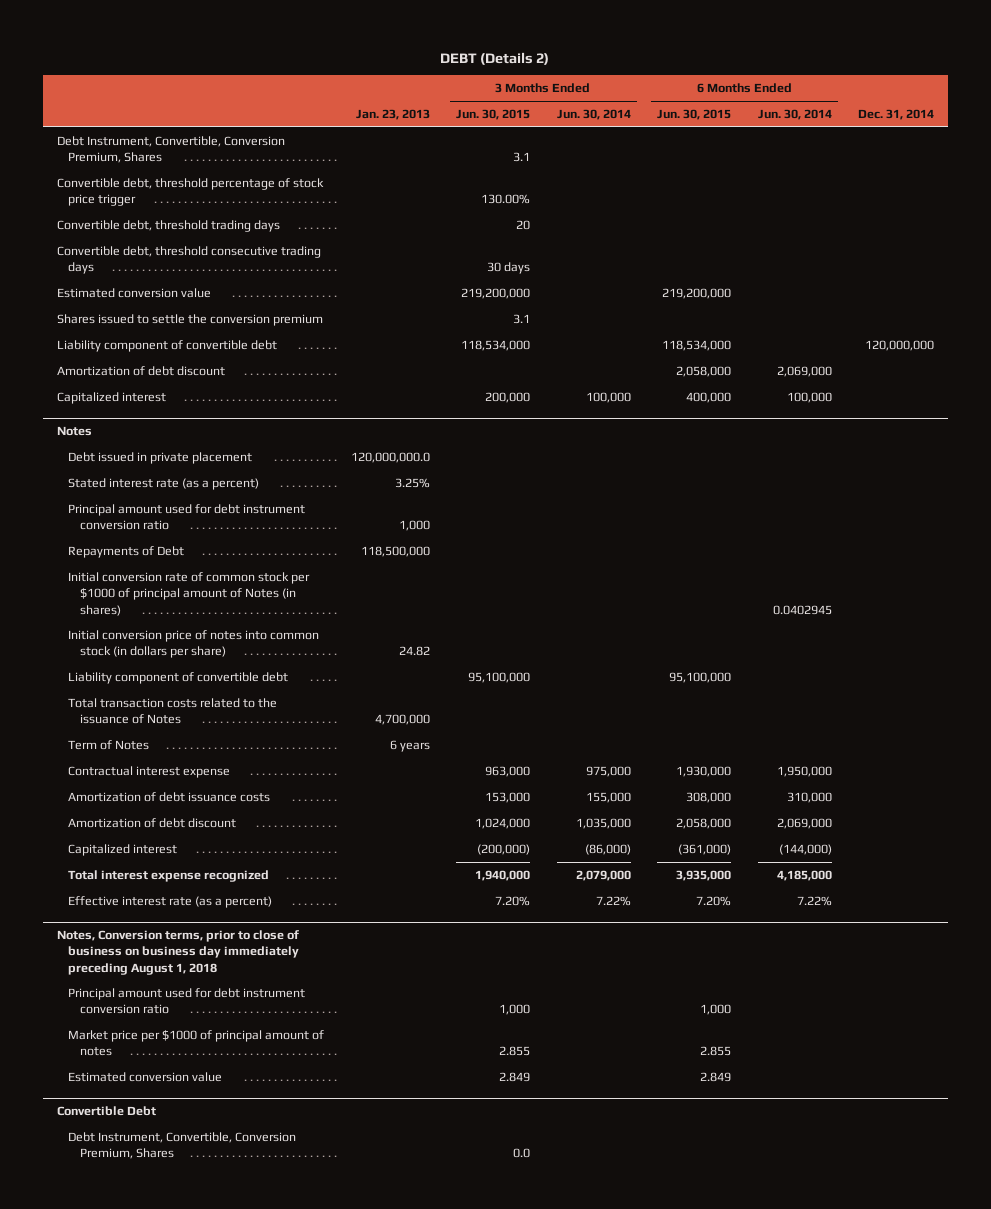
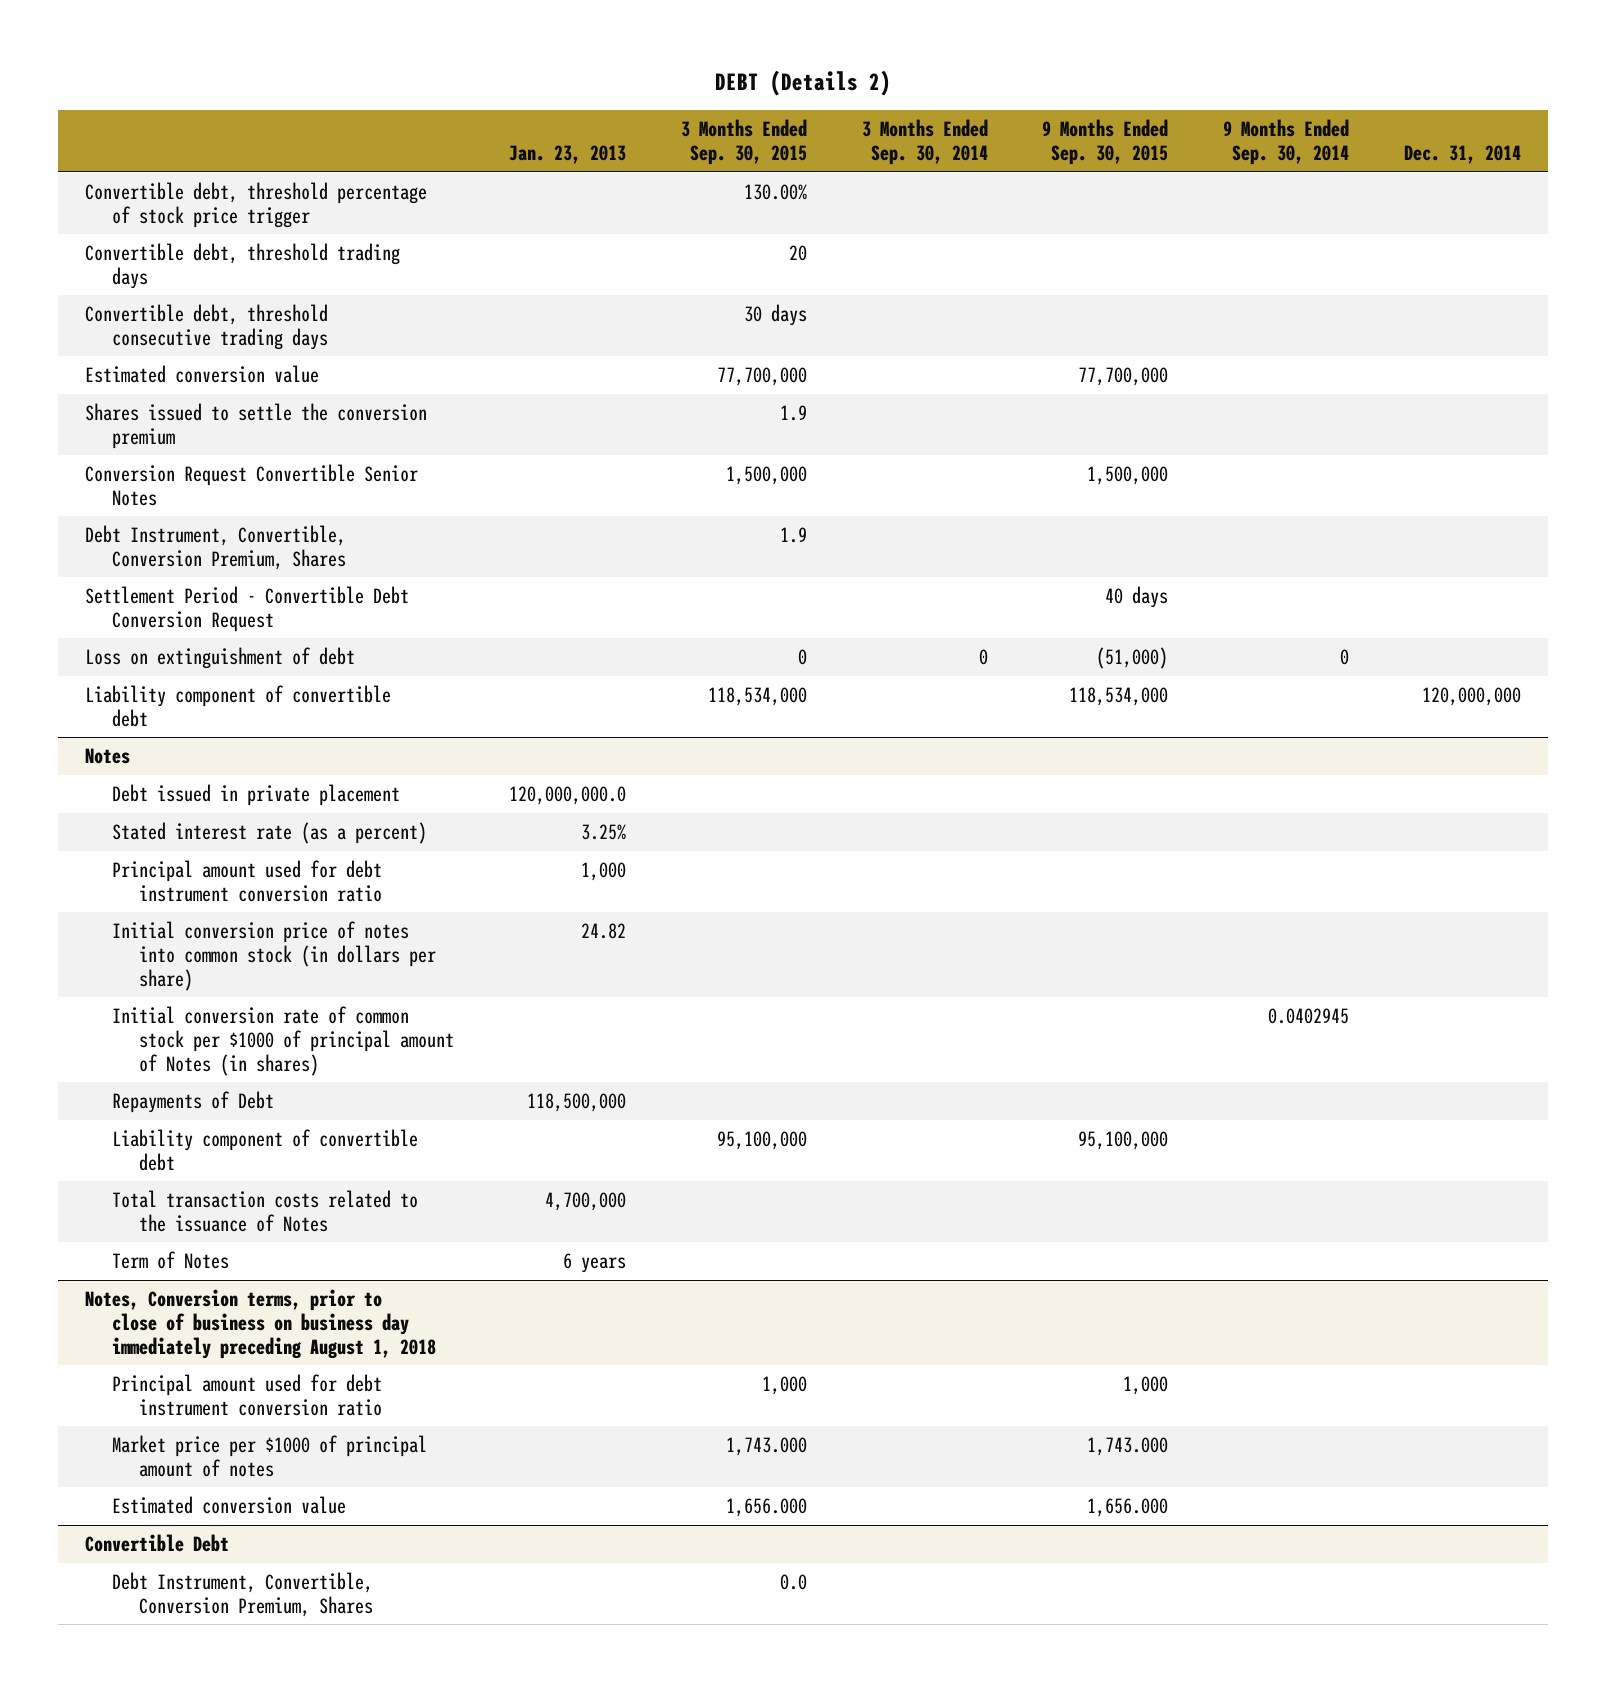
- | Jan. 23, 2013 | 3 Months Ended Jun. 30, 2015 | 3 Months Ended Jun. 30, 2014 | 6 Months Ended Jun. 30, 2015 | 6 Months Ended Jun. 30, 2014 | Dec. 31, 2014
+ | Jan. 23, 2013 | 3 Months Ended Sep. 30, 2015 | 3 Months Ended Sep. 30, 2014 | 9 Months Ended Sep. 30, 2015 | 9 Months Ended Sep. 30, 2014 | Dec. 31, 2014
+ Conversion Request Convertible Senior Notes | | 1,500,000 | | 1,500,000 | |
moved down: Debt Instrument, Convertible, Conversion Premium, Shares | | 1.9 | | | |
+ Settlement Period - Convertible Debt Conversion Request | | | | 40 days | |
+ Loss on extinguishment of debt | | 0 | 0 | (51,000) | 0 |
- Amortization of debt discount | | | | 2,058,000 | 2,069,000 |
- Capitalized interest | | 200,000 | 100,000 | 400,000 | 100,000 |
@ Notes
moved down: Initial conversion rate of common stock per $1000 of principal amount of Notes (in shares) | | | | | 0.0402945 |
moved down: Repayments of Debt | 118,500,000 | | | | |
- Contractual interest expense | | 963,000 | 975,000 | 1,930,000 | 1,950,000 |
- Amortization of debt issuance costs | | 153,000 | 155,000 | 308,000 | 310,000 |
- Amortization of debt discount | | 1,024,000 | 1,035,000 | 2,058,000 | 2,069,000 |
- Capitalized interest | | (200,000) | (86,000) | (361,000) | (144,000) |
- Total interest expense recognized | | 1,940,000 | 2,079,000 | 3,935,000 | 4,185,000 |
- Effective interest rate (as a percent) | | 7.20% | 7.22% | 7.20% | 7.22% |

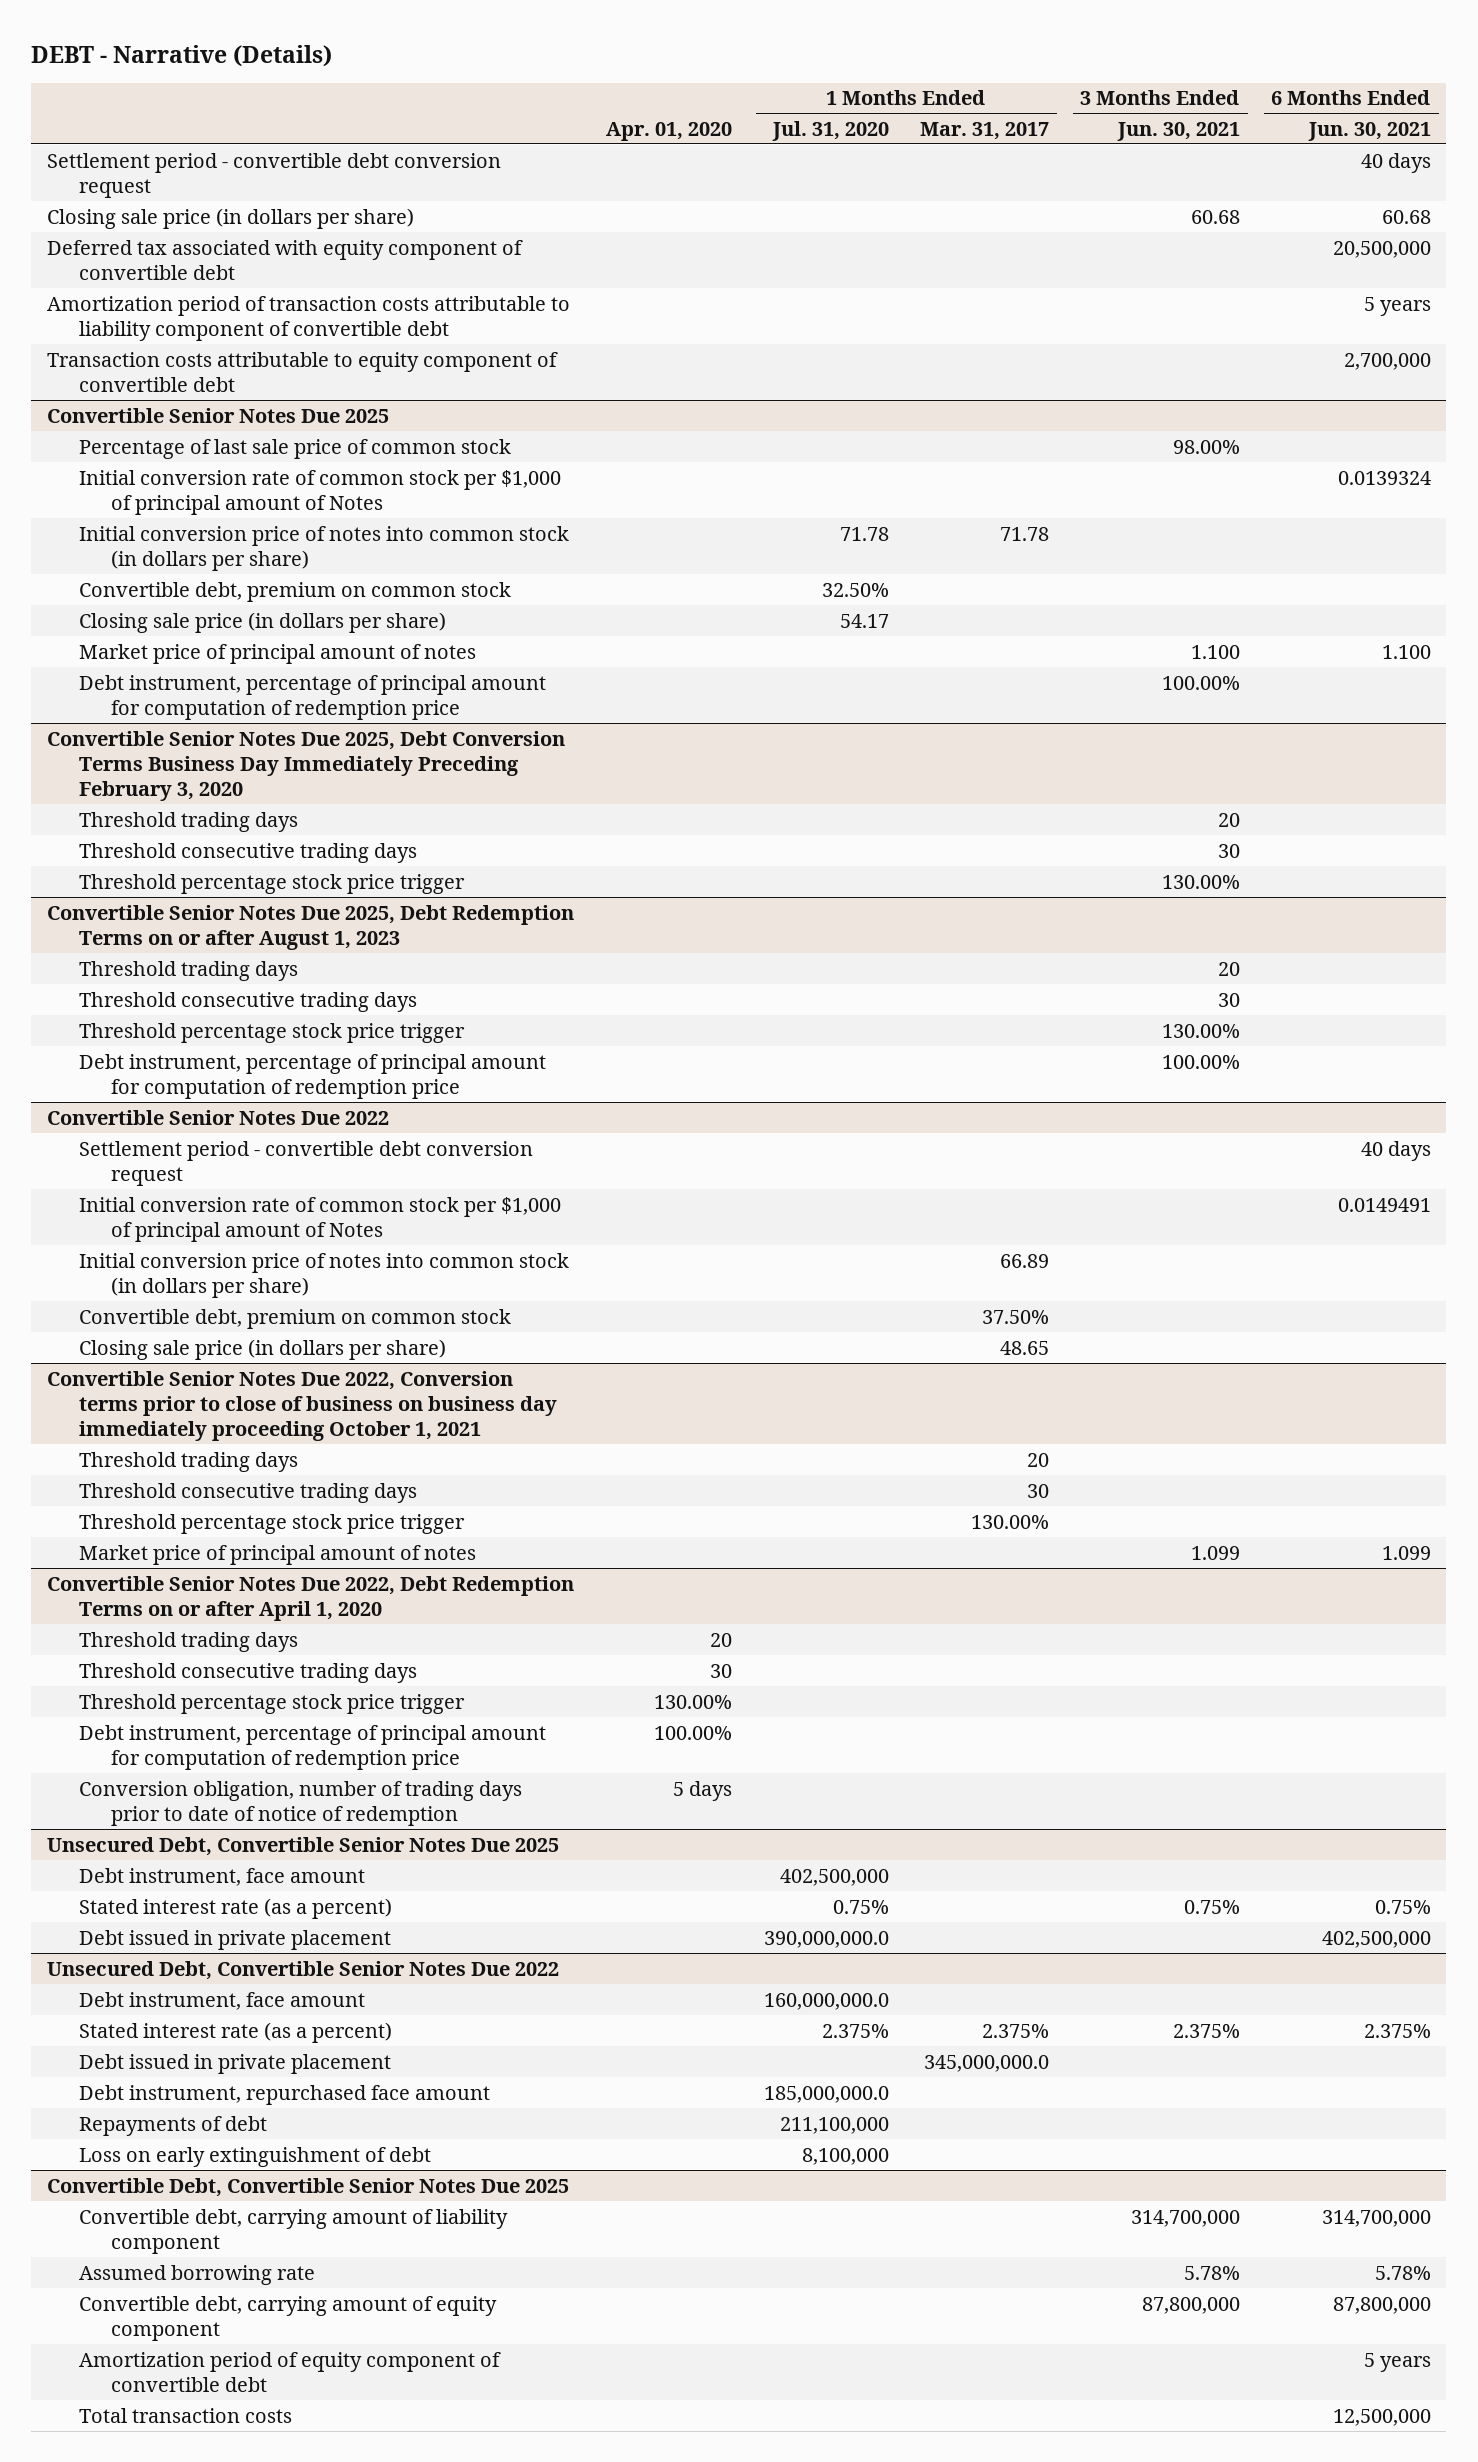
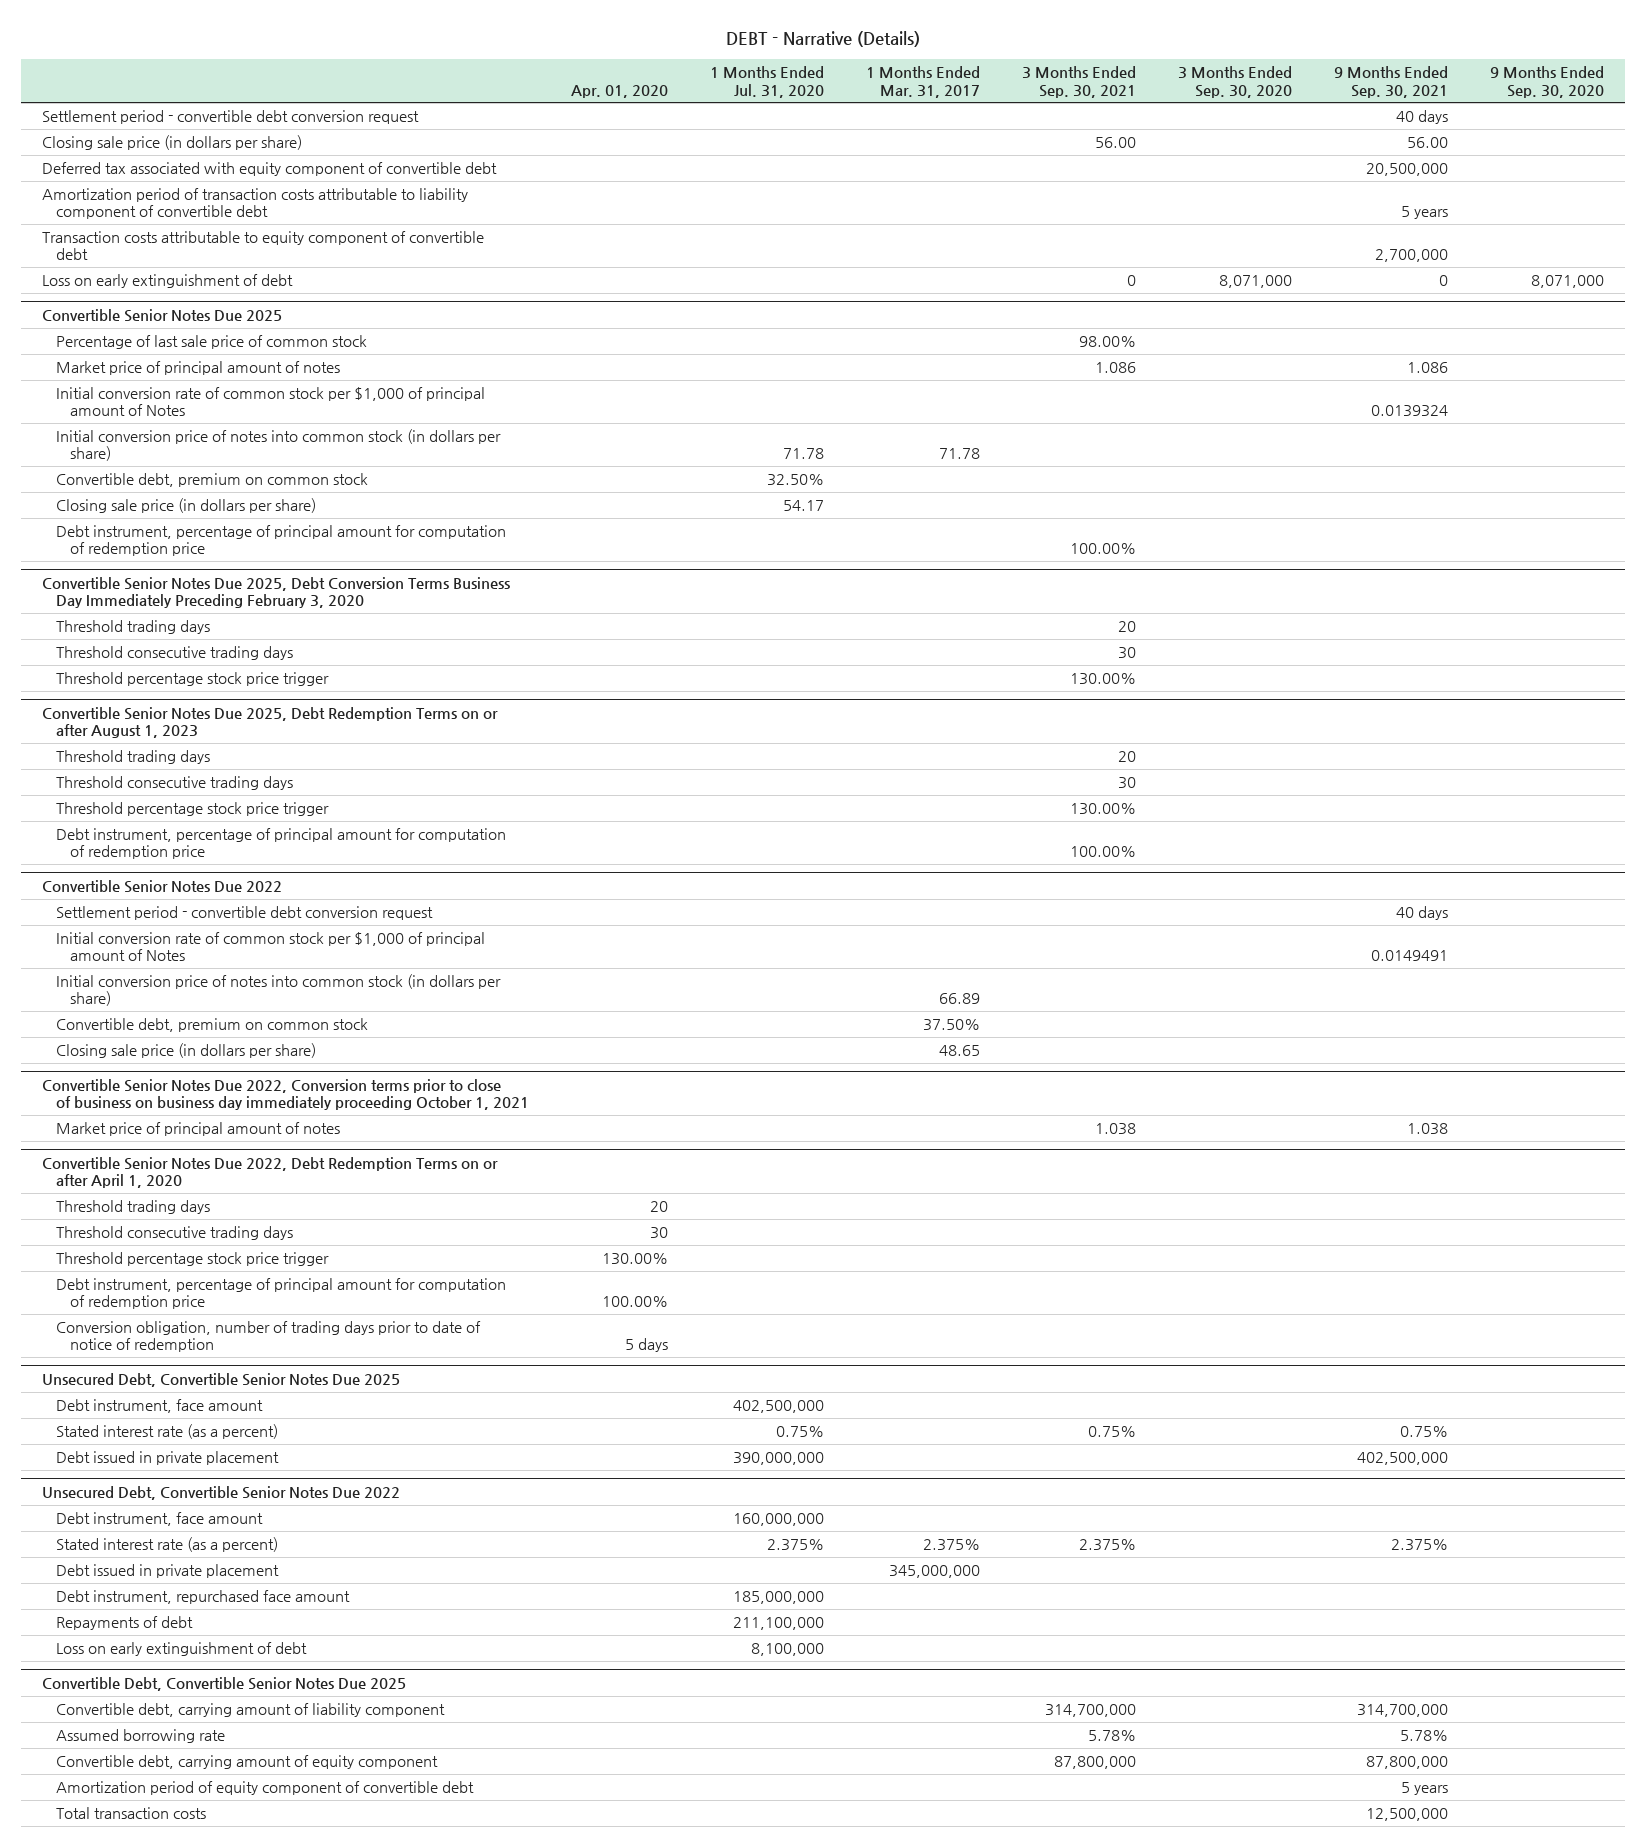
- | Apr. 01, 2020 | 1 Months Ended Jul. 31, 2020 | 1 Months Ended Mar. 31, 2017 | 3 Months Ended Jun. 30, 2021 | 6 Months Ended Jun. 30, 2021
+ | Apr. 01, 2020 | 1 Months Ended Jul. 31, 2020 | 1 Months Ended Mar. 31, 2017 | 3 Months Ended Sep. 30, 2021 | 3 Months Ended Sep. 30, 2020 | 9 Months Ended Sep. 30, 2021 | 9 Months Ended Sep. 30, 2020
+ Loss on early extinguishment of debt | | | | 0 | 8,071,000 | 0 | 8,071,000
@ Convertible Senior Notes Due 2025
moved up: Market price of principal amount of notes | | | | 1.086 | | 1.086 |
@ Convertible Senior Notes Due 2022, Conversion terms prior to close of business on business day immediately proceeding October 1, 2021
- Threshold trading days | | | 20 | |
- Threshold consecutive trading days | | | 30 | |
- Threshold percentage stock price trigger | | | 130.00% | |
@ Unsecured Debt, Convertible Senior Notes Due 2025
- Debt issued in private placement | | 390,000,000.0 | | | 402,500,000
+ Debt issued in private placement | | 390,000,000 | | | | 402,500,000 |
@ Unsecured Debt, Convertible Senior Notes Due 2022
- Debt instrument, face amount | | 160,000,000.0 | | |
+ Debt instrument, face amount | | 160,000,000 | | | | |
- Debt issued in private placement | | | 345,000,000.0 | |
- Debt instrument, repurchased face amount | | 185,000,000.0 | | |
+ Debt issued in private placement | | | 345,000,000 | | | |
+ Debt instrument, repurchased face amount | | 185,000,000 | | | | |

